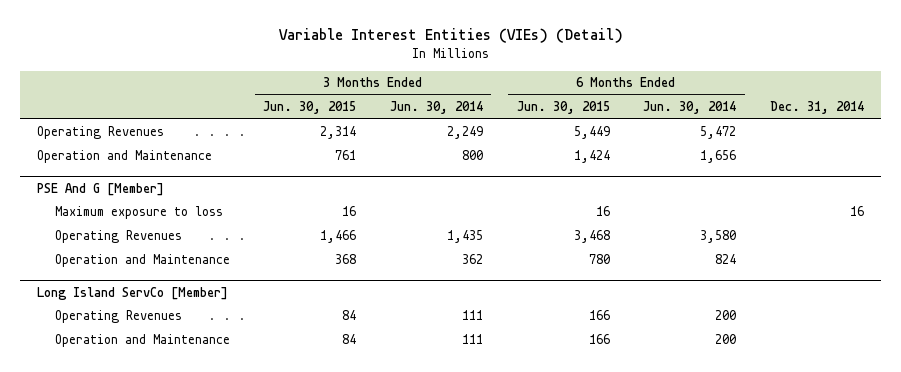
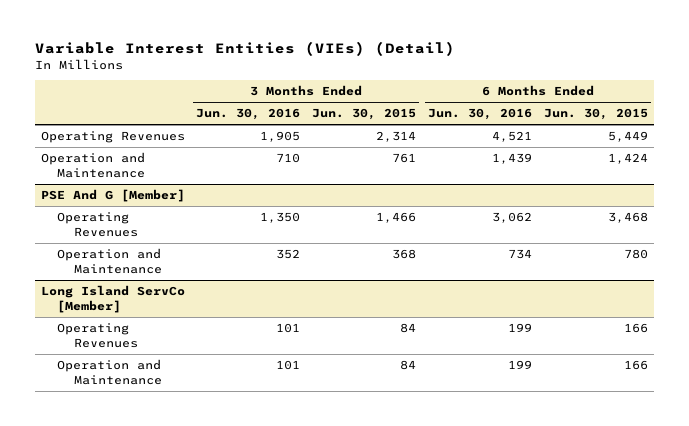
- | 3 Months Ended Jun. 30, 2015 | 3 Months Ended Jun. 30, 2014 | 6 Months Ended Jun. 30, 2015 | 6 Months Ended Jun. 30, 2014 | Dec. 31, 2014
+ | 3 Months Ended Jun. 30, 2016 | 3 Months Ended Jun. 30, 2015 | 6 Months Ended Jun. 30, 2016 | 6 Months Ended Jun. 30, 2015
@ PSE And G [Member]
- Maximum exposure to loss | 16 | | 16 | | 16

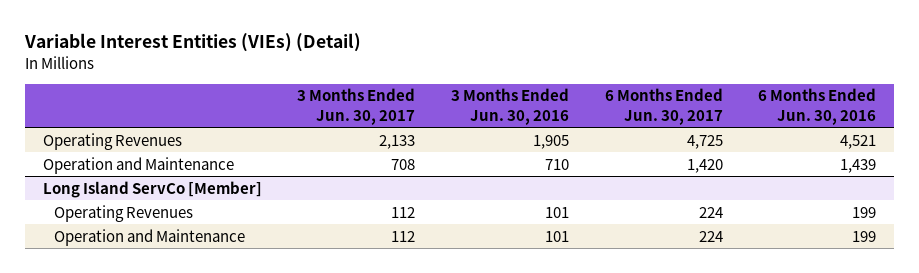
- | 3 Months Ended Jun. 30, 2016 | 3 Months Ended Jun. 30, 2015 | 6 Months Ended Jun. 30, 2016 | 6 Months Ended Jun. 30, 2015
+ | 3 Months Ended Jun. 30, 2017 | 3 Months Ended Jun. 30, 2016 | 6 Months Ended Jun. 30, 2017 | 6 Months Ended Jun. 30, 2016
- PSE And G [Member]
- Operating Revenues | 1,350 | 1,466 | 3,062 | 3,468
- Operation and Maintenance | 352 | 368 | 734 | 780

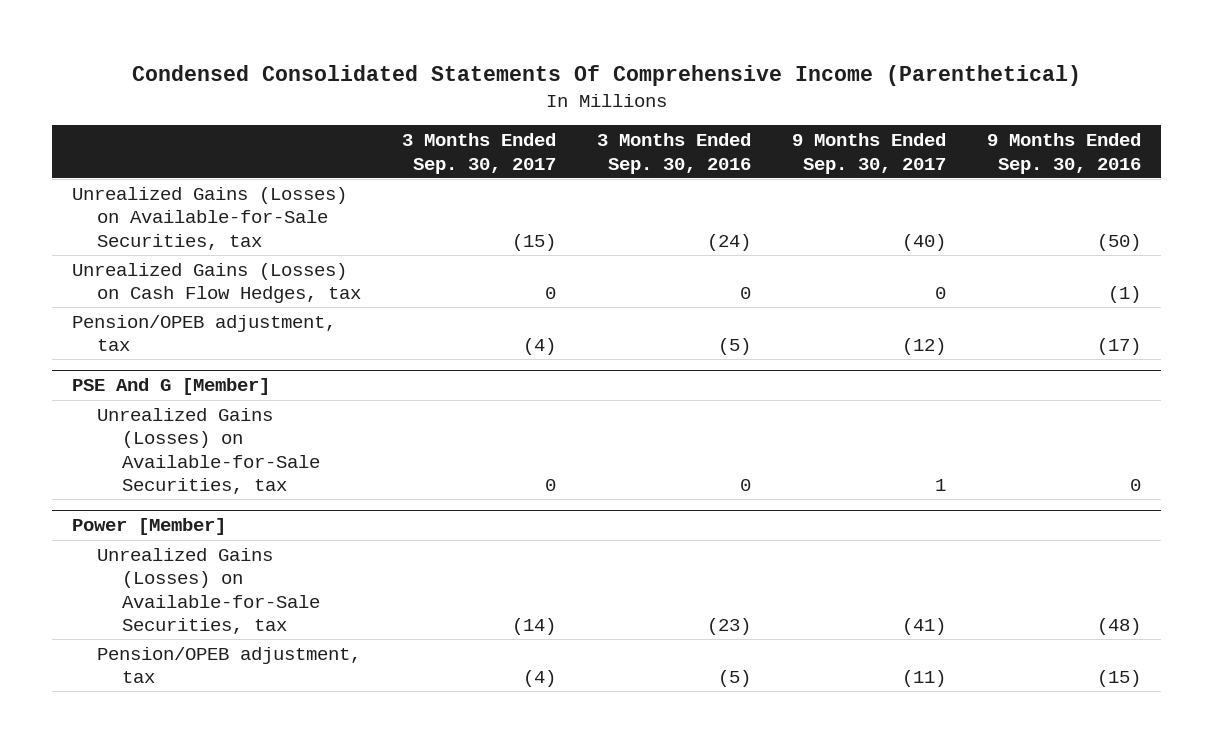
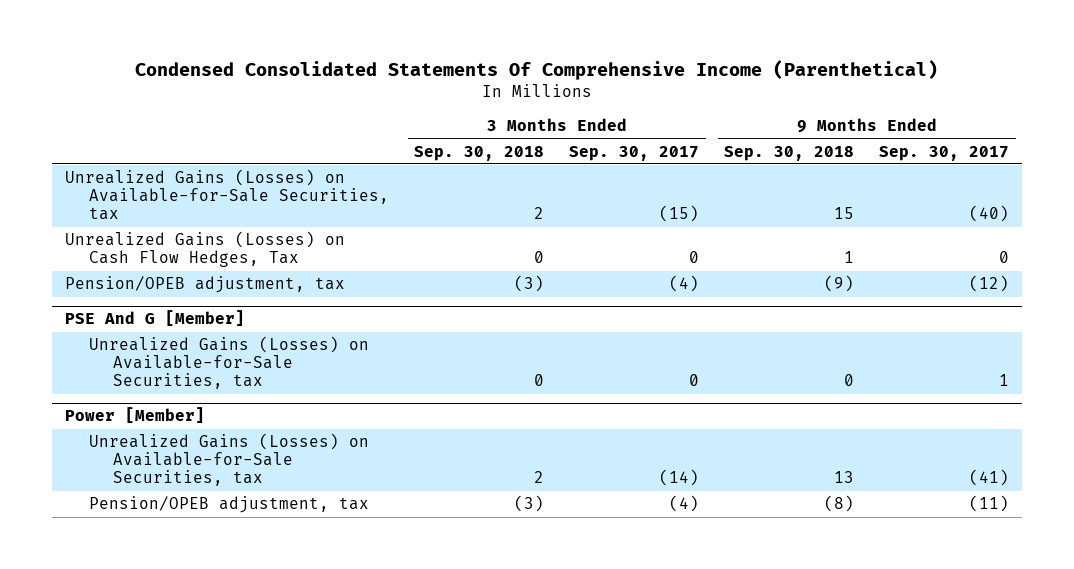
- | 3 Months Ended Sep. 30, 2017 | 3 Months Ended Sep. 30, 2016 | 9 Months Ended Sep. 30, 2017 | 9 Months Ended Sep. 30, 2016
+ | 3 Months Ended Sep. 30, 2018 | 3 Months Ended Sep. 30, 2017 | 9 Months Ended Sep. 30, 2018 | 9 Months Ended Sep. 30, 2017
- Unrealized Gains (Losses) on Cash Flow Hedges, tax | 0 | 0 | 0 | (1)
+ Unrealized Gains (Losses) on Cash Flow Hedges, Tax | 0 | 0 | 1 | 0

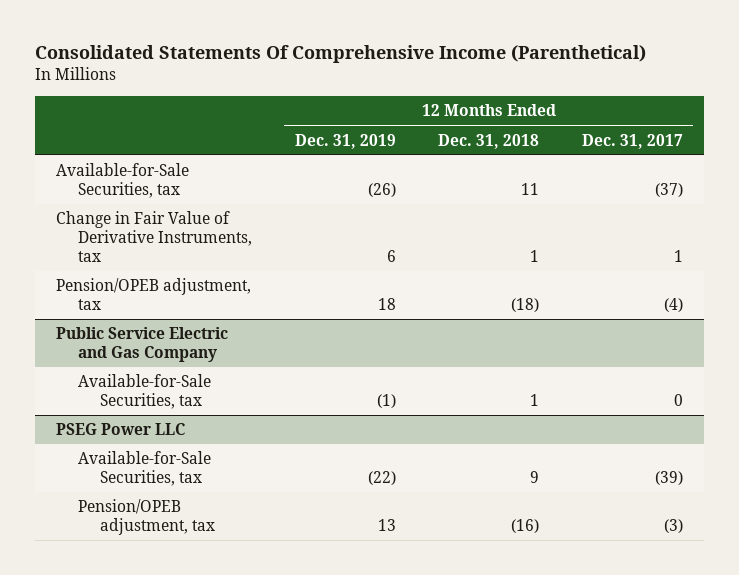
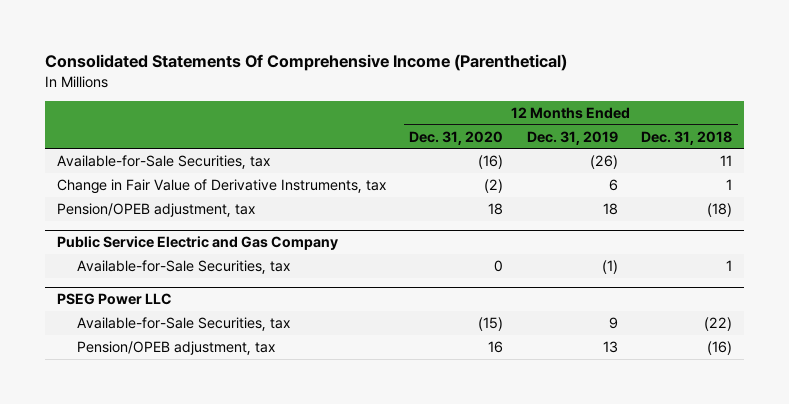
- | 12 Months Ended Dec. 31, 2019 | 12 Months Ended Dec. 31, 2018 | 12 Months Ended Dec. 31, 2017
+ | 12 Months Ended Dec. 31, 2020 | 12 Months Ended Dec. 31, 2019 | 12 Months Ended Dec. 31, 2018
@ PSEG Power LLC
- Available-for-Sale Securities, tax | (22) | 9 | (39)
+ Available-for-Sale Securities, tax | (15) | 9 | (22)

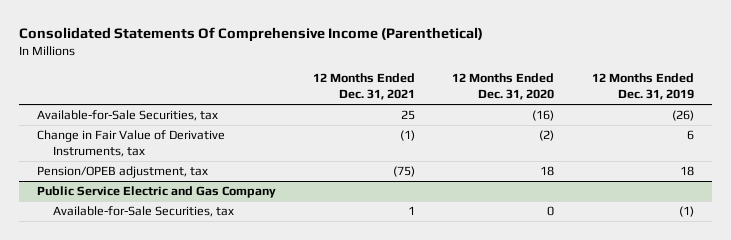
- | 12 Months Ended Dec. 31, 2020 | 12 Months Ended Dec. 31, 2019 | 12 Months Ended Dec. 31, 2018
+ | 12 Months Ended Dec. 31, 2021 | 12 Months Ended Dec. 31, 2020 | 12 Months Ended Dec. 31, 2019
- PSEG Power LLC
- Available-for-Sale Securities, tax | (15) | 9 | (22)
- Pension/OPEB adjustment, tax | 16 | 13 | (16)

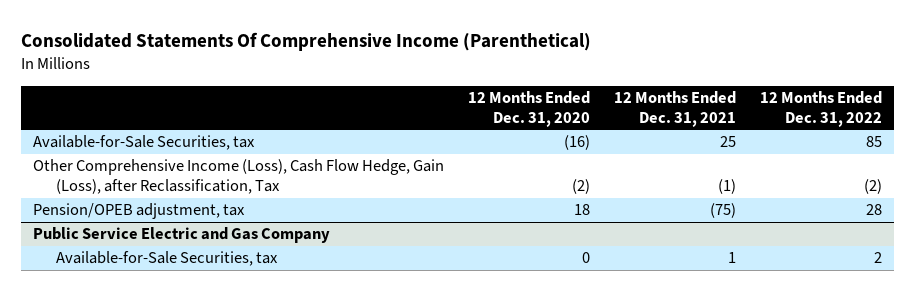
- | 12 Months Ended Dec. 31, 2021 | 12 Months Ended Dec. 31, 2020 | 12 Months Ended Dec. 31, 2019
+ | 12 Months Ended Dec. 31, 2020 | 12 Months Ended Dec. 31, 2021 | 12 Months Ended Dec. 31, 2022
- Change in Fair Value of Derivative Instruments, tax | (1) | (2) | 6
+ Other Comprehensive Income (Loss), Cash Flow Hedge, Gain (Loss), after Reclassification, Tax | (2) | (1) | (2)

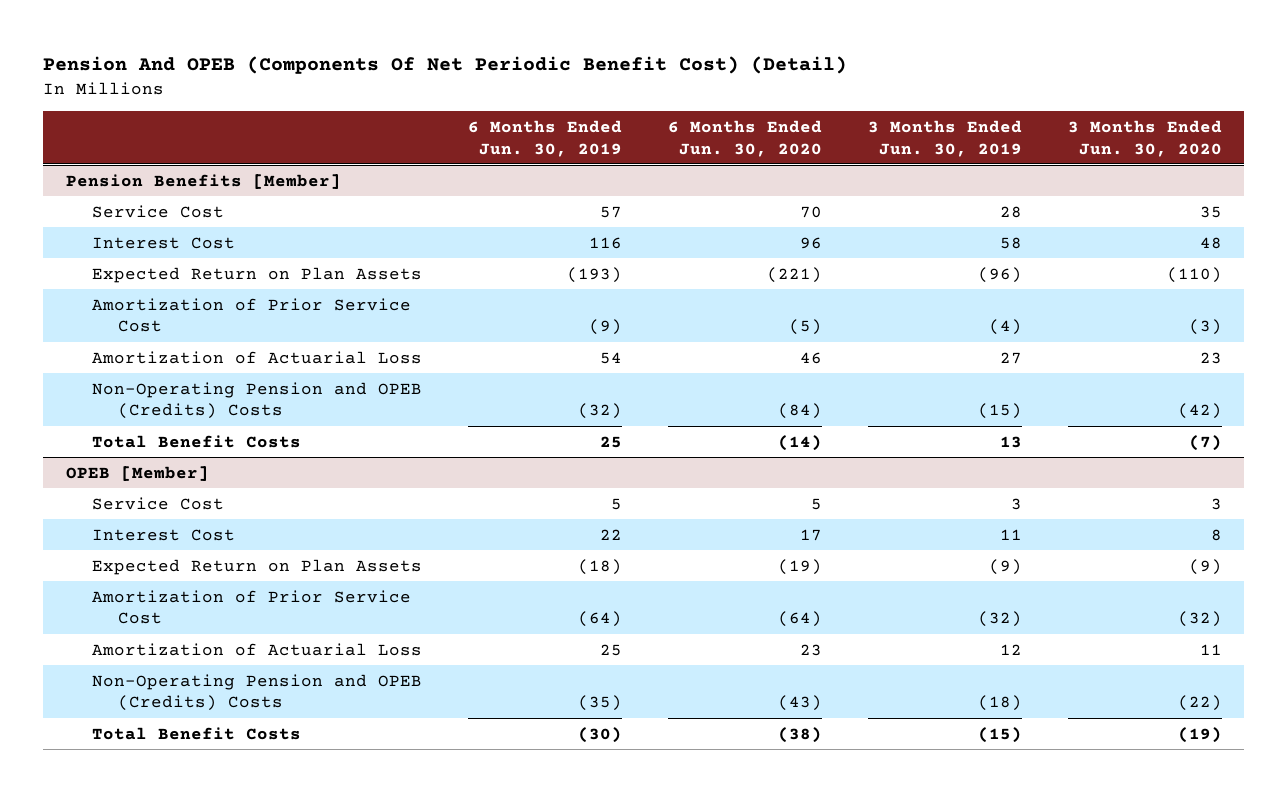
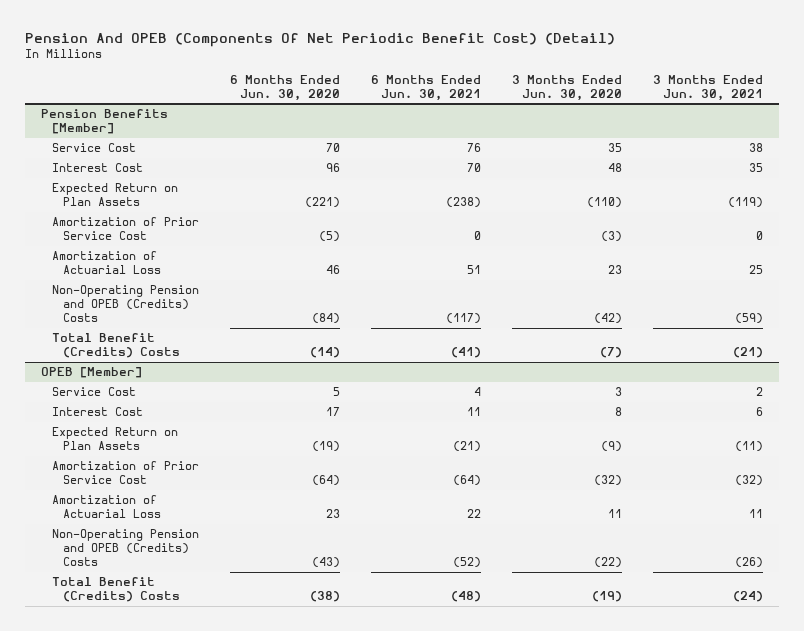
- | 6 Months Ended Jun. 30, 2019 | 6 Months Ended Jun. 30, 2020 | 3 Months Ended Jun. 30, 2019 | 3 Months Ended Jun. 30, 2020
+ | 6 Months Ended Jun. 30, 2020 | 6 Months Ended Jun. 30, 2021 | 3 Months Ended Jun. 30, 2020 | 3 Months Ended Jun. 30, 2021
@ Pension Benefits [Member]
- Total Benefit Costs | 25 | (14) | 13 | (7)
+ Total Benefit (Credits) Costs | (14) | (41) | (7) | (21)
@ OPEB [Member]
- Total Benefit Costs | (30) | (38) | (15) | (19)
+ Total Benefit (Credits) Costs | (38) | (48) | (19) | (24)

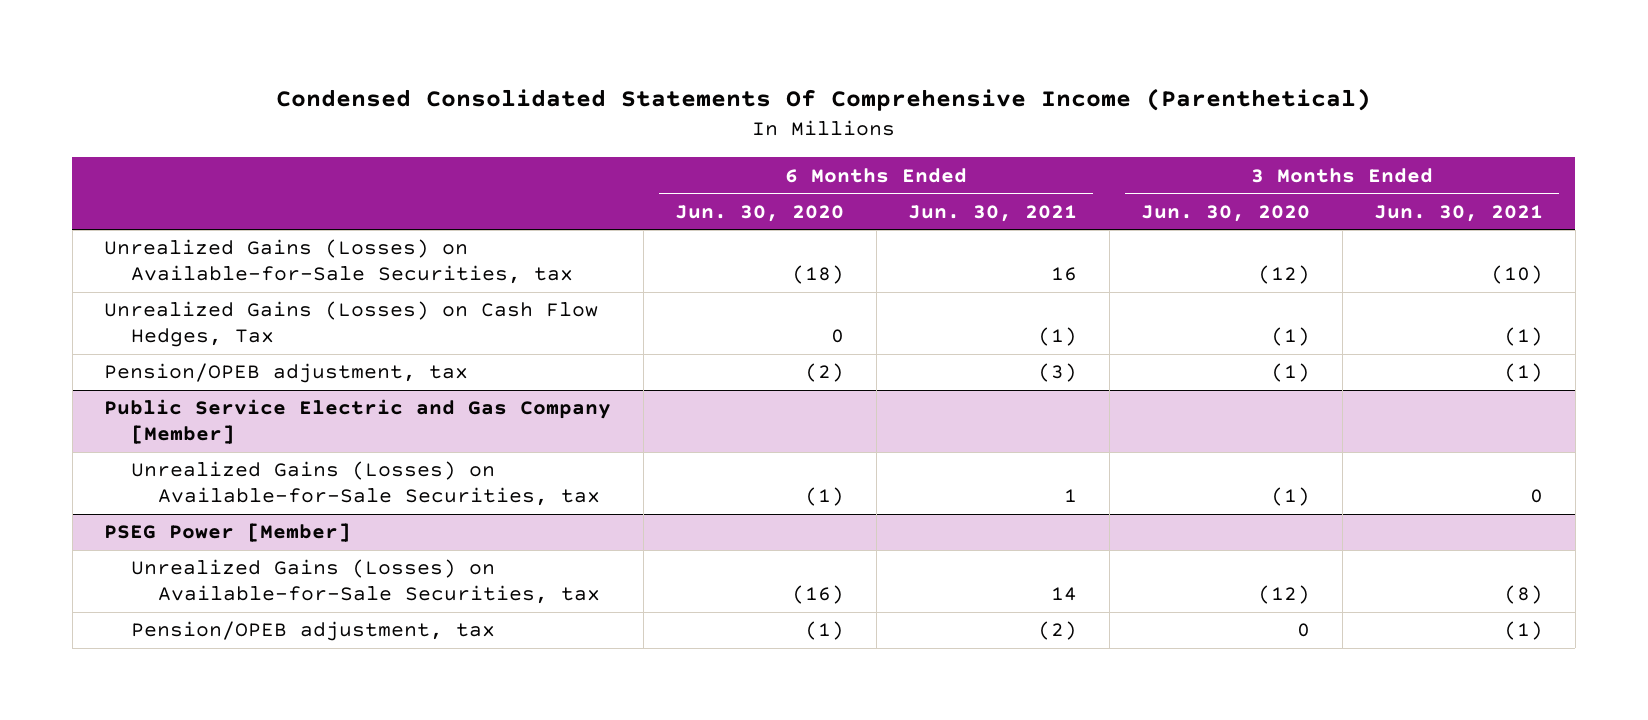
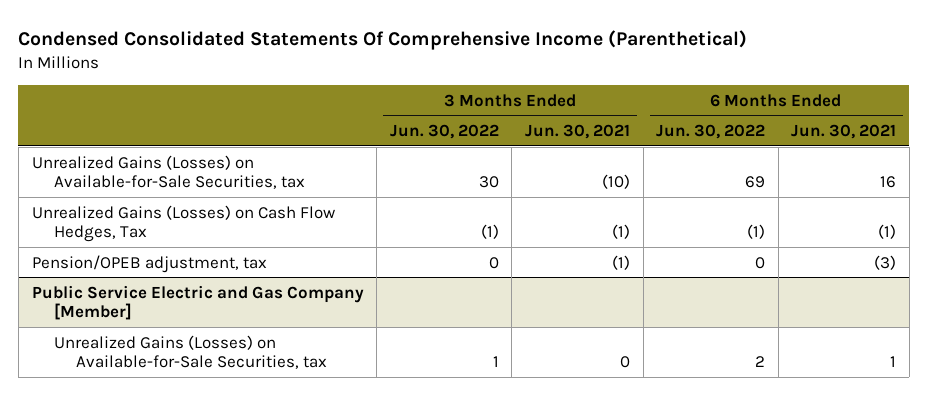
- | 6 Months Ended Jun. 30, 2020 | 6 Months Ended Jun. 30, 2021 | 3 Months Ended Jun. 30, 2020 | 3 Months Ended Jun. 30, 2021
+ | 3 Months Ended Jun. 30, 2022 | 3 Months Ended Jun. 30, 2021 | 6 Months Ended Jun. 30, 2022 | 6 Months Ended Jun. 30, 2021
- PSEG Power [Member]
- Unrealized Gains (Losses) on Available-for-Sale Securities, tax | (16) | 14 | (12) | (8)
- Pension/OPEB adjustment, tax | (1) | (2) | 0 | (1)

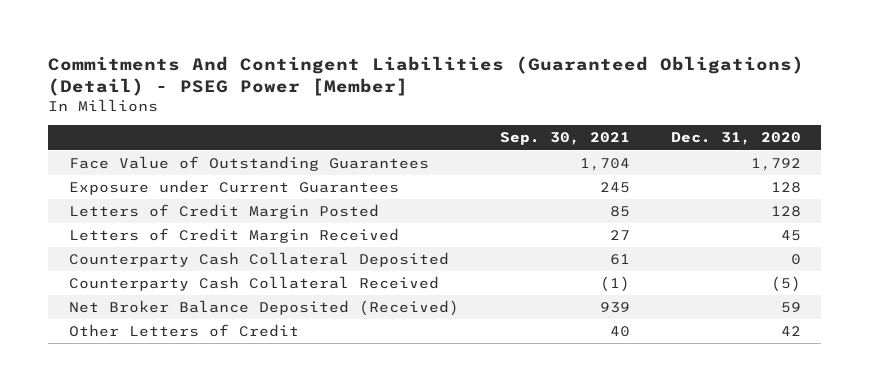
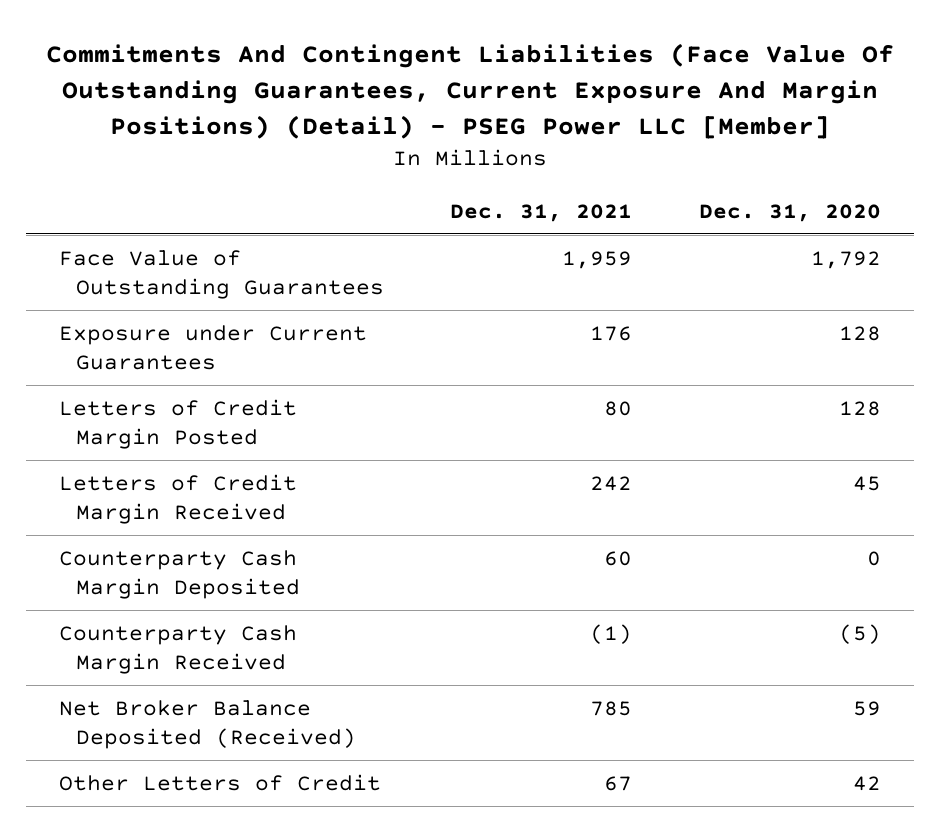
- Commitments And Contingent Liabilities (Guaranteed Obligations) (Detail) - PSEG Power [Member]
+ Commitments And Contingent Liabilities (Face Value Of Outstanding Guarantees, Current Exposure And Margin Positions) (Detail) - PSEG Power LLC [Member]
- | Sep. 30, 2021 | Dec. 31, 2020
+ | Dec. 31, 2021 | Dec. 31, 2020
- Counterparty Cash Collateral Deposited | 61 | 0
- Counterparty Cash Collateral Received | (1) | (5)
+ Counterparty Cash Margin Deposited | 60 | 0
+ Counterparty Cash Margin Received | (1) | (5)

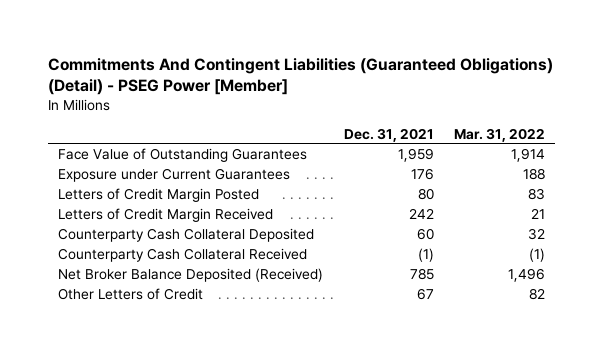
- Commitments And Contingent Liabilities (Face Value Of Outstanding Guarantees, Current Exposure And Margin Positions) (Detail) - PSEG Power LLC [Member]
+ Commitments And Contingent Liabilities (Guaranteed Obligations) (Detail) - PSEG Power [Member]
- | Dec. 31, 2021 | Dec. 31, 2020
+ | Dec. 31, 2021 | Mar. 31, 2022
- Counterparty Cash Margin Deposited | 60 | 0
- Counterparty Cash Margin Received | (1) | (5)
+ Counterparty Cash Collateral Deposited | 60 | 32
+ Counterparty Cash Collateral Received | (1) | (1)

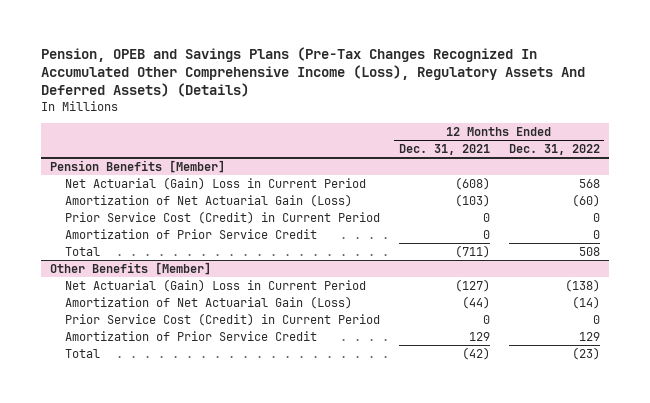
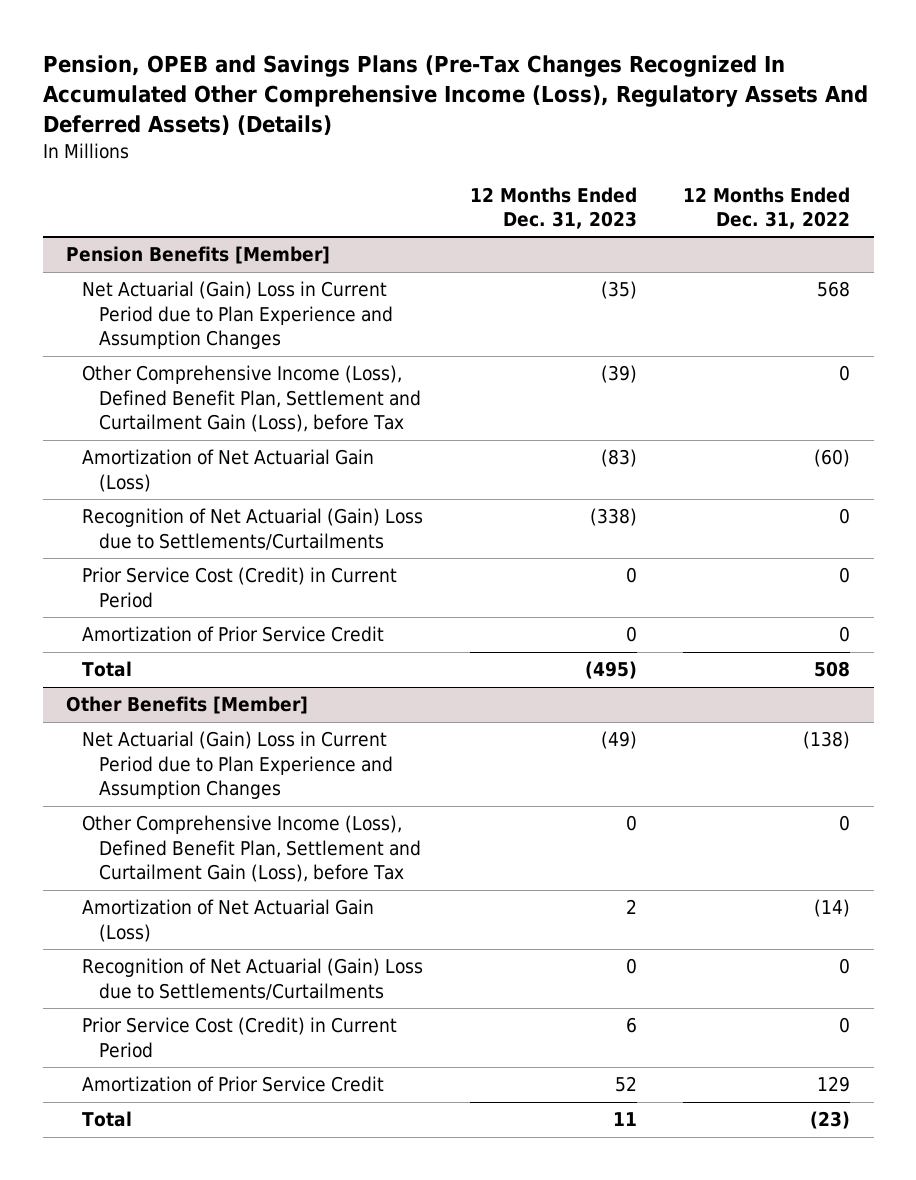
- | 12 Months Ended Dec. 31, 2021 | 12 Months Ended Dec. 31, 2022
+ | 12 Months Ended Dec. 31, 2023 | 12 Months Ended Dec. 31, 2022
@ Pension Benefits [Member]
- Net Actuarial (Gain) Loss in Current Period | (608) | 568
+ Net Actuarial (Gain) Loss in Current Period due to Plan Experience and Assumption Changes | (35) | 568
+ Other Comprehensive Income (Loss), Defined Benefit Plan, Settlement and Curtailment Gain (Loss), before Tax | (39) | 0
+ Recognition of Net Actuarial (Gain) Loss due to Settlements/Curtailments | (338) | 0
@ Other Benefits [Member]
- Net Actuarial (Gain) Loss in Current Period | (127) | (138)
+ Net Actuarial (Gain) Loss in Current Period due to Plan Experience and Assumption Changes | (49) | (138)
+ Other Comprehensive Income (Loss), Defined Benefit Plan, Settlement and Curtailment Gain (Loss), before Tax | 0 | 0
+ Recognition of Net Actuarial (Gain) Loss due to Settlements/Curtailments | 0 | 0

